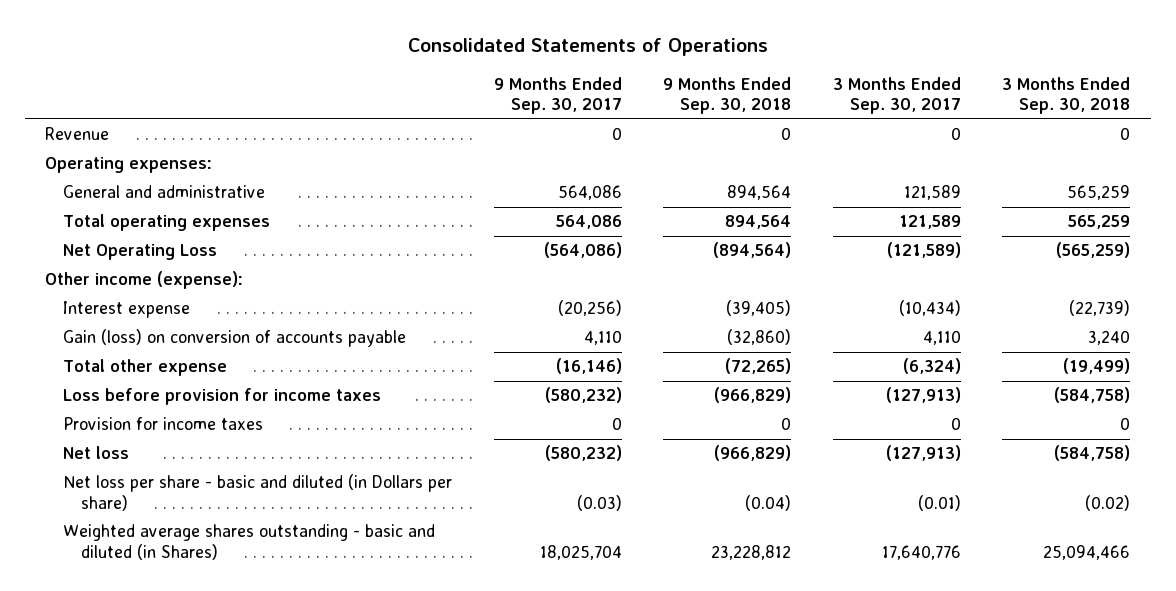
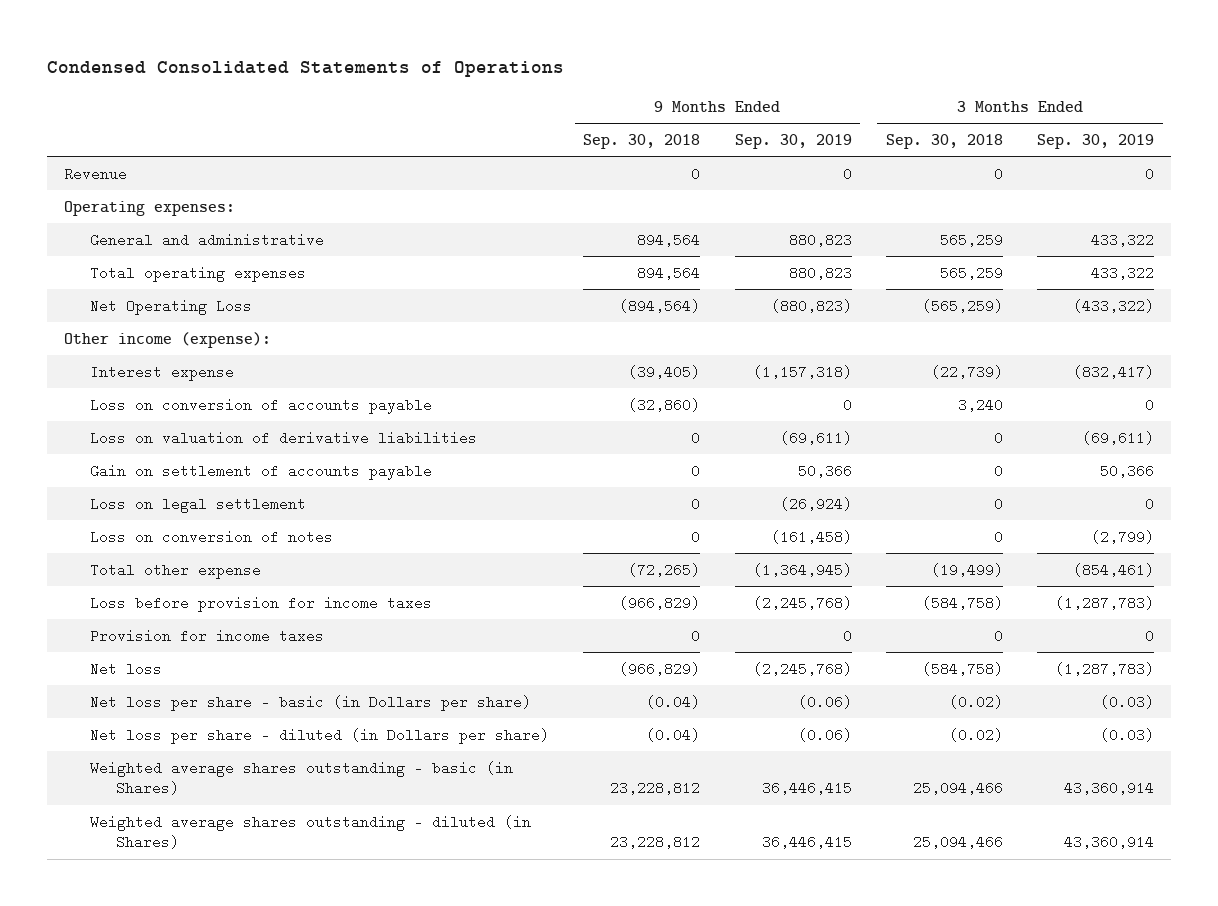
- Consolidated Statements of Operations
+ Condensed Consolidated Statements of Operations
- | 9 Months Ended Sep. 30, 2017 | 9 Months Ended Sep. 30, 2018 | 3 Months Ended Sep. 30, 2017 | 3 Months Ended Sep. 30, 2018
+ | 9 Months Ended Sep. 30, 2018 | 9 Months Ended Sep. 30, 2019 | 3 Months Ended Sep. 30, 2018 | 3 Months Ended Sep. 30, 2019
- Gain (loss) on conversion of accounts payable | 4,110 | (32,860) | 4,110 | 3,240
+ Loss on conversion of accounts payable | (32,860) | 0 | 3,240 | 0
+ Loss on valuation of derivative liabilities | 0 | (69,611) | 0 | (69,611)
+ Gain on settlement of accounts payable | 0 | 50,366 | 0 | 50,366
+ Loss on legal settlement | 0 | (26,924) | 0 | 0
+ Loss on conversion of notes | 0 | (161,458) | 0 | (2,799)
- Net loss per share - basic and diluted (in Dollars per share) | (0.03) | (0.04) | (0.01) | (0.02)
- Weighted average shares outstanding - basic and diluted (in Shares) | 18,025,704 | 23,228,812 | 17,640,776 | 25,094,466
+ Net loss per share - basic (in Dollars per share) | (0.04) | (0.06) | (0.02) | (0.03)
+ Net loss per share - diluted (in Dollars per share) | (0.04) | (0.06) | (0.02) | (0.03)
+ Weighted average shares outstanding - basic (in Shares) | 23,228,812 | 36,446,415 | 25,094,466 | 43,360,914
+ Weighted average shares outstanding - diluted (in Shares) | 23,228,812 | 36,446,415 | 25,094,466 | 43,360,914

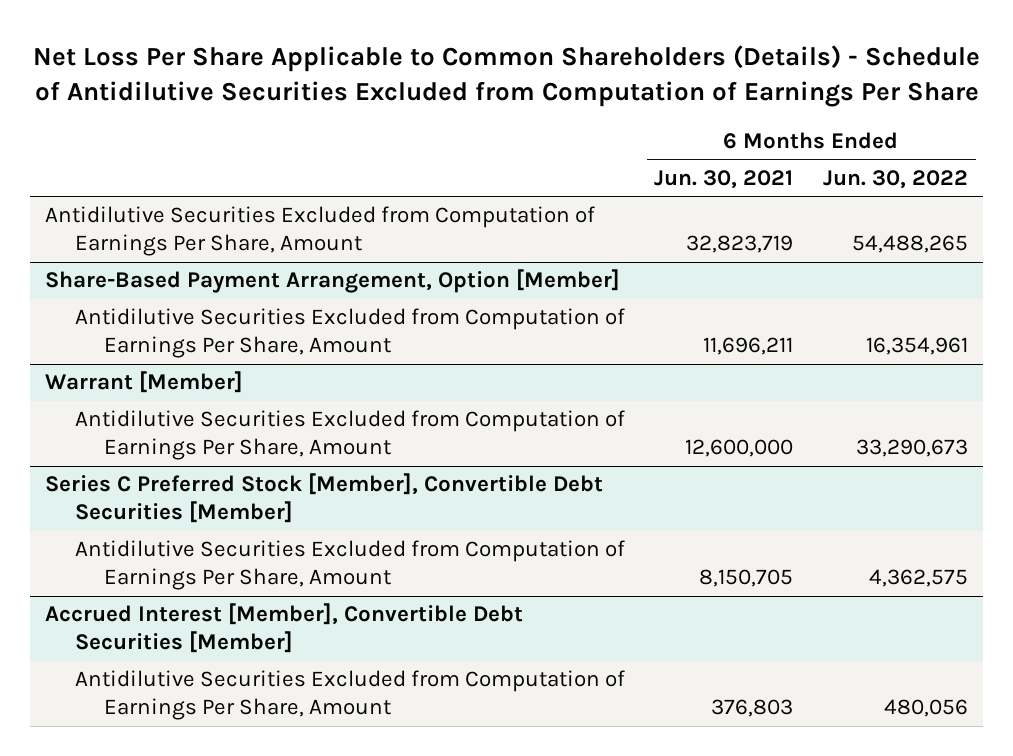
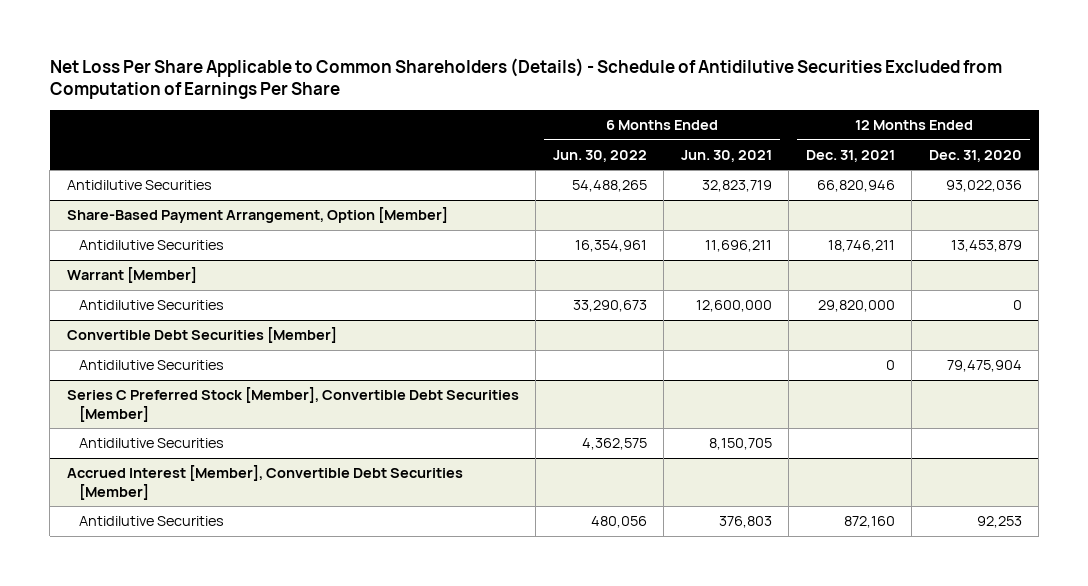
- | 6 Months Ended Jun. 30, 2021 | 6 Months Ended Jun. 30, 2022
+ | 6 Months Ended Jun. 30, 2022 | 6 Months Ended Jun. 30, 2021 | 12 Months Ended Dec. 31, 2021 | 12 Months Ended Dec. 31, 2020
- Antidilutive Securities Excluded from Computation of Earnings Per Share, Amount | 32,823,719 | 54,488,265
+ Antidilutive Securities | 54,488,265 | 32,823,719 | 66,820,946 | 93,022,036
@ Share-Based Payment Arrangement, Option [Member]
- Antidilutive Securities Excluded from Computation of Earnings Per Share, Amount | 11,696,211 | 16,354,961
+ Antidilutive Securities | 16,354,961 | 11,696,211 | 18,746,211 | 13,453,879
@ Warrant [Member]
- Antidilutive Securities Excluded from Computation of Earnings Per Share, Amount | 12,600,000 | 33,290,673
+ Antidilutive Securities | 33,290,673 | 12,600,000 | 29,820,000 | 0
+ Convertible Debt Securities [Member]
+ Antidilutive Securities | | | 0 | 79,475,904
@ Series C Preferred Stock [Member], Convertible Debt Securities [Member]
- Antidilutive Securities Excluded from Computation of Earnings Per Share, Amount | 8,150,705 | 4,362,575
+ Antidilutive Securities | 4,362,575 | 8,150,705 | |
@ Accrued Interest [Member], Convertible Debt Securities [Member]
- Antidilutive Securities Excluded from Computation of Earnings Per Share, Amount | 376,803 | 480,056
+ Antidilutive Securities | 480,056 | 376,803 | 872,160 | 92,253

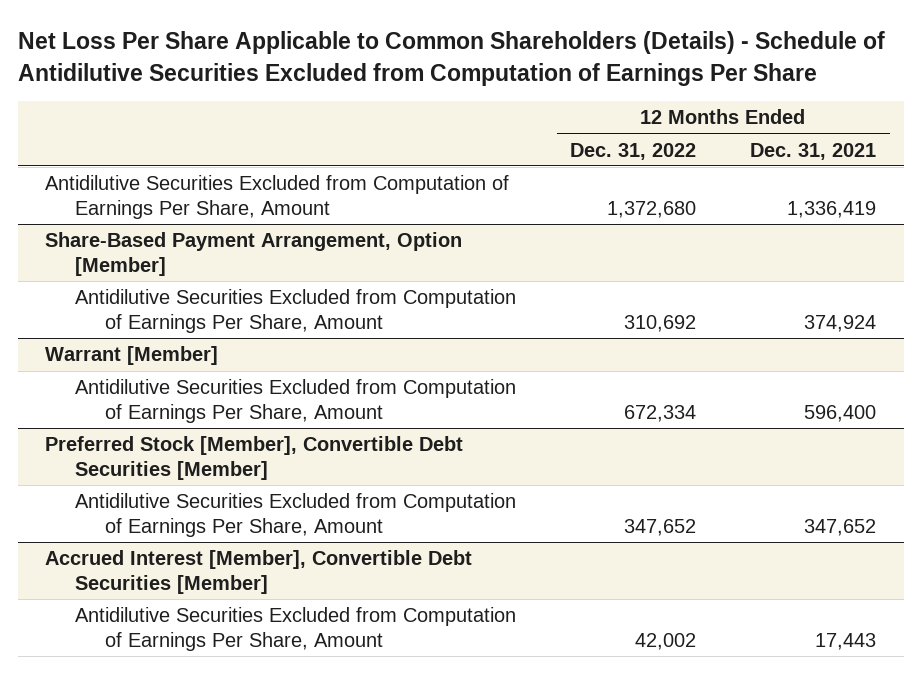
- | 6 Months Ended Jun. 30, 2022 | 6 Months Ended Jun. 30, 2021 | 12 Months Ended Dec. 31, 2021 | 12 Months Ended Dec. 31, 2020
+ | 12 Months Ended Dec. 31, 2022 | 12 Months Ended Dec. 31, 2021
- Antidilutive Securities | 54,488,265 | 32,823,719 | 66,820,946 | 93,022,036
+ Antidilutive Securities Excluded from Computation of Earnings Per Share, Amount | 1,372,680 | 1,336,419
@ Share-Based Payment Arrangement, Option [Member]
- Antidilutive Securities | 16,354,961 | 11,696,211 | 18,746,211 | 13,453,879
+ Antidilutive Securities Excluded from Computation of Earnings Per Share, Amount | 310,692 | 374,924
@ Warrant [Member]
- Antidilutive Securities | 33,290,673 | 12,600,000 | 29,820,000 | 0
- Convertible Debt Securities [Member]
- Antidilutive Securities | | | 0 | 79,475,904
- Series C Preferred Stock [Member], Convertible Debt Securities [Member]
- Antidilutive Securities | 4,362,575 | 8,150,705 | |
@ Warrant [Member]
+ Antidilutive Securities Excluded from Computation of Earnings Per Share, Amount | 672,334 | 596,400
+ Preferred Stock [Member], Convertible Debt Securities [Member]
+ Antidilutive Securities Excluded from Computation of Earnings Per Share, Amount | 347,652 | 347,652
@ Accrued Interest [Member], Convertible Debt Securities [Member]
- Antidilutive Securities | 480,056 | 376,803 | 872,160 | 92,253
+ Antidilutive Securities Excluded from Computation of Earnings Per Share, Amount | 42,002 | 17,443

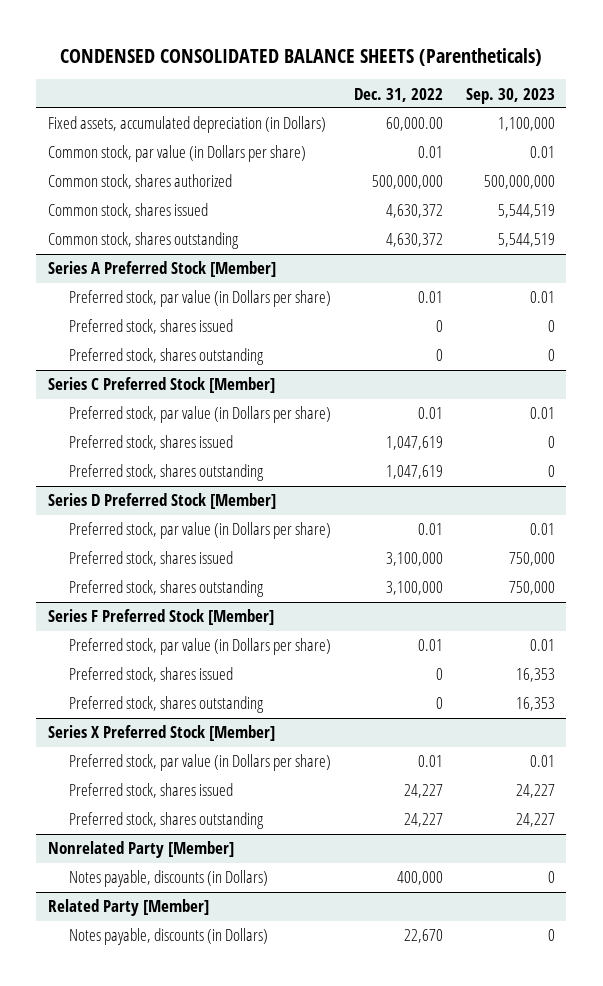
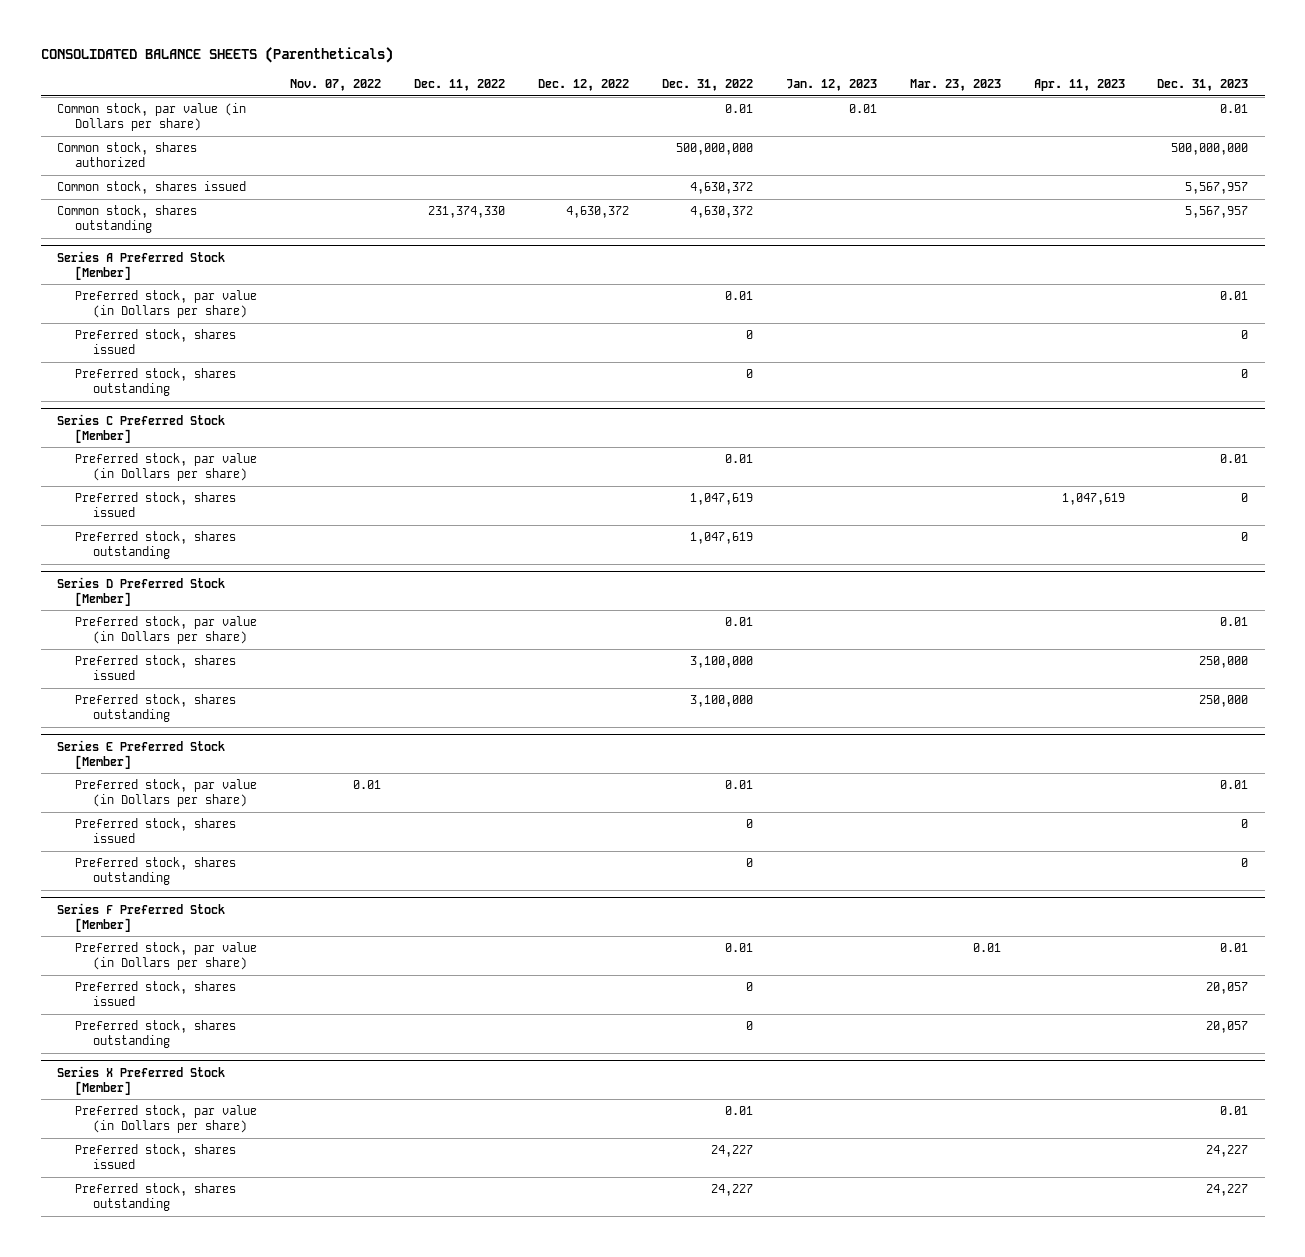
- CONDENSED CONSOLIDATED BALANCE SHEETS (Parentheticals)
+ CONSOLIDATED BALANCE SHEETS (Parentheticals)
- | Dec. 31, 2022 | Sep. 30, 2023
+ | Nov. 07, 2022 | Dec. 11, 2022 | Dec. 12, 2022 | Dec. 31, 2022 | Jan. 12, 2023 | Mar. 23, 2023 | Apr. 11, 2023 | Dec. 31, 2023
- Fixed assets, accumulated depreciation (in Dollars) | 60,000.00 | 1,100,000
+ Series E Preferred Stock [Member]
+ Preferred stock, par value (in Dollars per share) | 0.01 | | | 0.01 | | | | 0.01
+ Preferred stock, shares issued | | | | 0 | | | | 0
+ Preferred stock, shares outstanding | | | | 0 | | | | 0
- Nonrelated Party [Member]
- Notes payable, discounts (in Dollars) | 400,000 | 0
- Related Party [Member]
- Notes payable, discounts (in Dollars) | 22,670 | 0

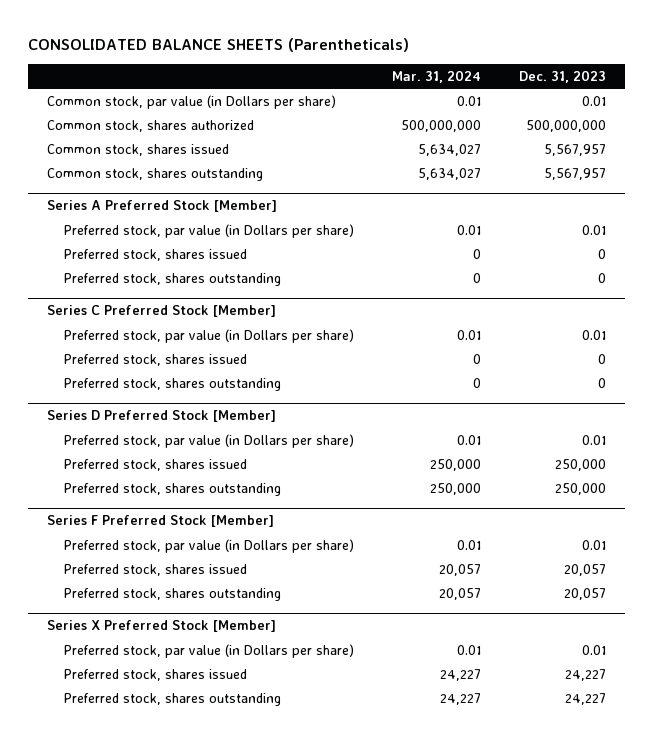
- | Nov. 07, 2022 | Dec. 11, 2022 | Dec. 12, 2022 | Dec. 31, 2022 | Jan. 12, 2023 | Mar. 23, 2023 | Apr. 11, 2023 | Dec. 31, 2023
+ | Mar. 31, 2024 | Dec. 31, 2023
- Series E Preferred Stock [Member]
- Preferred stock, par value (in Dollars per share) | 0.01 | | | 0.01 | | | | 0.01
- Preferred stock, shares issued | | | | 0 | | | | 0
- Preferred stock, shares outstanding | | | | 0 | | | | 0

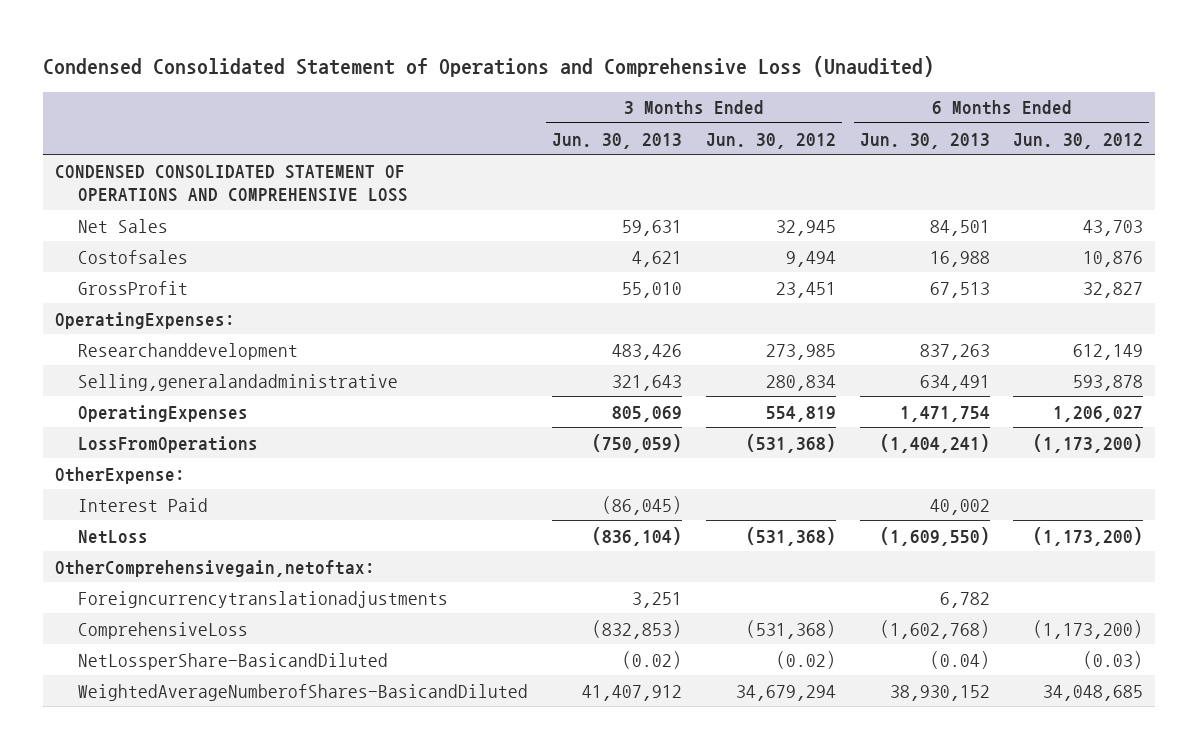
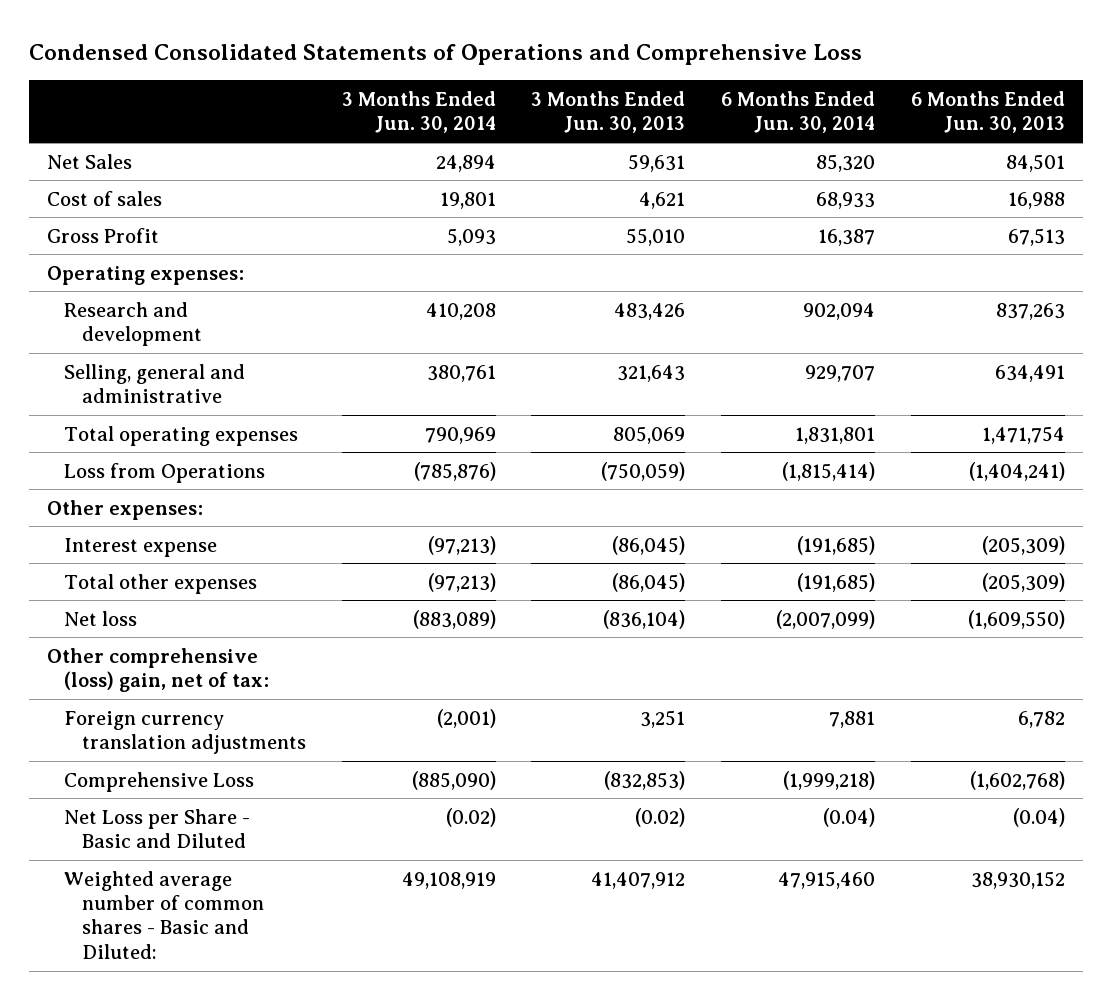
- Condensed Consolidated Statement of Operations and Comprehensive Loss (Unaudited)
+ Condensed Consolidated Statements of Operations and Comprehensive Loss
- | 3 Months Ended Jun. 30, 2013 | 3 Months Ended Jun. 30, 2012 | 6 Months Ended Jun. 30, 2013 | 6 Months Ended Jun. 30, 2012
+ | 3 Months Ended Jun. 30, 2014 | 3 Months Ended Jun. 30, 2013 | 6 Months Ended Jun. 30, 2014 | 6 Months Ended Jun. 30, 2013
- CONDENSED CONSOLIDATED STATEMENT OF OPERATIONS AND COMPREHENSIVE LOSS
- Costofsales | 4,621 | 9,494 | 16,988 | 10,876
- GrossProfit | 55,010 | 23,451 | 67,513 | 32,827
- OperatingExpenses:
- Researchanddevelopment | 483,426 | 273,985 | 837,263 | 612,149
- Selling,generalandadministrative | 321,643 | 280,834 | 634,491 | 593,878
- OperatingExpenses | 805,069 | 554,819 | 1,471,754 | 1,206,027
- LossFromOperations | (750,059) | (531,368) | (1,404,241) | (1,173,200)
- OtherExpense:
- Interest Paid | (86,045) | | 40,002 |
- NetLoss | (836,104) | (531,368) | (1,609,550) | (1,173,200)
- OtherComprehensivegain,netoftax:
- Foreigncurrencytranslationadjustments | 3,251 | | 6,782 |
- ComprehensiveLoss | (832,853) | (531,368) | (1,602,768) | (1,173,200)
- NetLossperShare-BasicandDiluted | (0.02) | (0.02) | (0.04) | (0.03)
- WeightedAverageNumberofShares-BasicandDiluted | 41,407,912 | 34,679,294 | 38,930,152 | 34,048,685
+ Cost of sales | 19,801 | 4,621 | 68,933 | 16,988
+ Gross Profit | 5,093 | 55,010 | 16,387 | 67,513
+ Operating expenses:
+ Research and development | 410,208 | 483,426 | 902,094 | 837,263
+ Selling, general and administrative | 380,761 | 321,643 | 929,707 | 634,491
+ Total operating expenses | 790,969 | 805,069 | 1,831,801 | 1,471,754
+ Loss from Operations | (785,876) | (750,059) | (1,815,414) | (1,404,241)
+ Other expenses:
+ Interest expense | (97,213) | (86,045) | (191,685) | (205,309)
+ Total other expenses | (97,213) | (86,045) | (191,685) | (205,309)
+ Net loss | (883,089) | (836,104) | (2,007,099) | (1,609,550)
+ Other comprehensive (loss) gain, net of tax:
+ Foreign currency translation adjustments | (2,001) | 3,251 | 7,881 | 6,782
+ Comprehensive Loss | (885,090) | (832,853) | (1,999,218) | (1,602,768)
+ Net Loss per Share - Basic and Diluted | (0.02) | (0.02) | (0.04) | (0.04)
+ Weighted average number of common shares - Basic and Diluted: | 49,108,919 | 41,407,912 | 47,915,460 | 38,930,152

